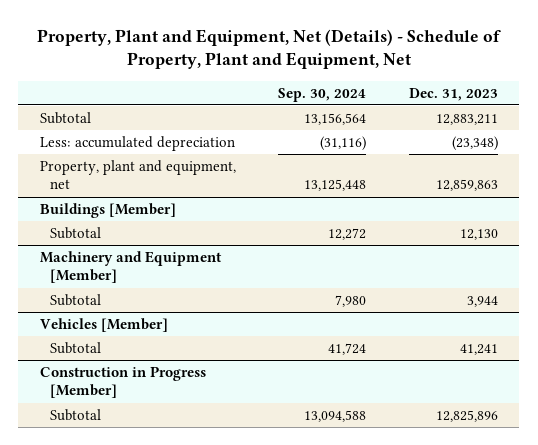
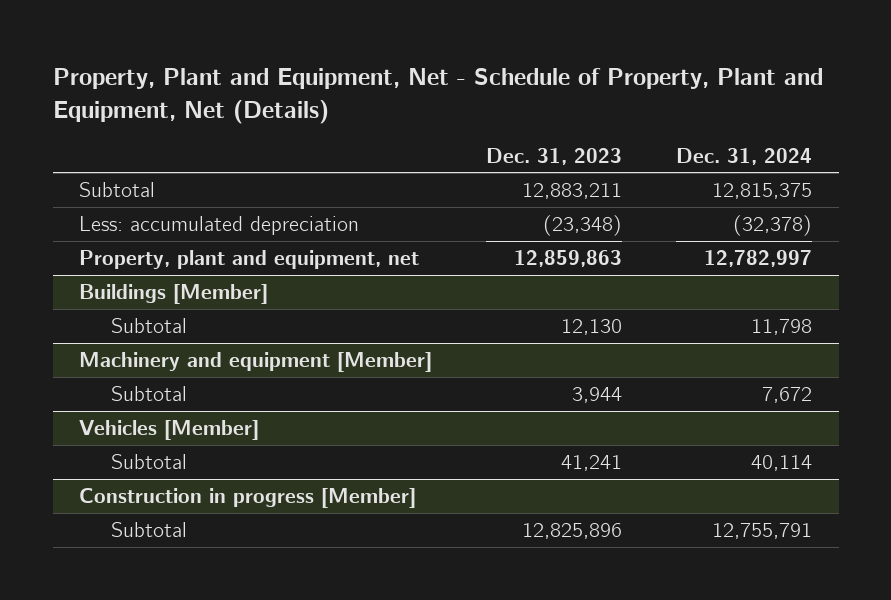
- Property, Plant and Equipment, Net (Details) - Schedule of Property, Plant and Equipment, Net
+ Property, Plant and Equipment, Net - Schedule of Property, Plant and Equipment, Net (Details)
- | Sep. 30, 2024 | Dec. 31, 2023
+ | Dec. 31, 2023 | Dec. 31, 2024
- Machinery and Equipment [Member]
+ Machinery and equipment [Member]
- Construction in Progress [Member]
+ Construction in progress [Member]

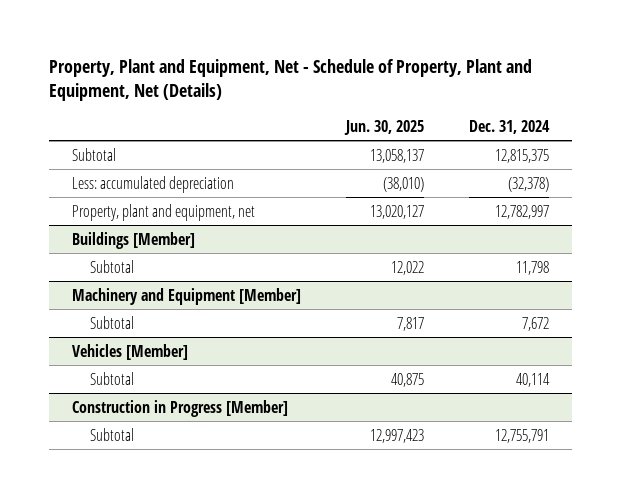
- | Dec. 31, 2023 | Dec. 31, 2024
+ | Jun. 30, 2025 | Dec. 31, 2024
- Machinery and equipment [Member]
+ Machinery and Equipment [Member]
- Construction in progress [Member]
+ Construction in Progress [Member]

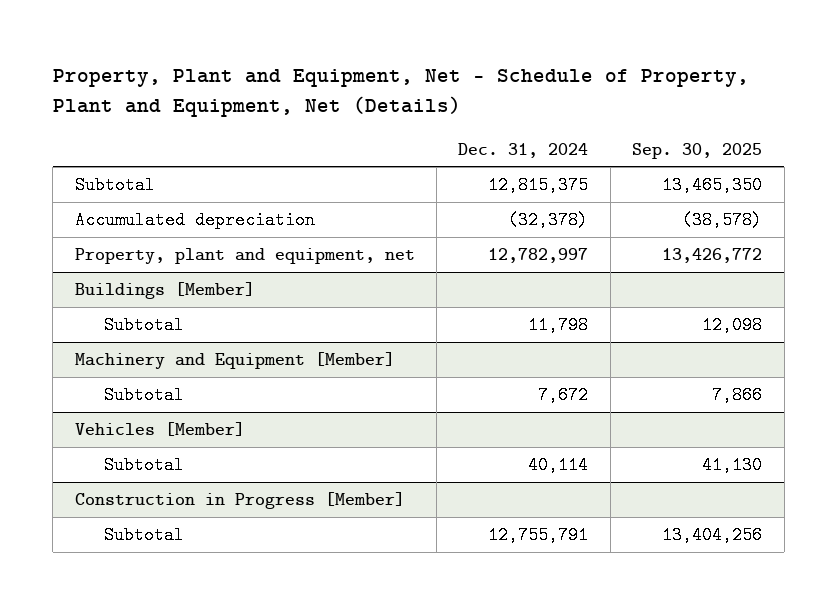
- | Jun. 30, 2025 | Dec. 31, 2024
+ | Dec. 31, 2024 | Sep. 30, 2025
- Less: accumulated depreciation | (38,010) | (32,378)
+ Accumulated depreciation | (32,378) | (38,578)

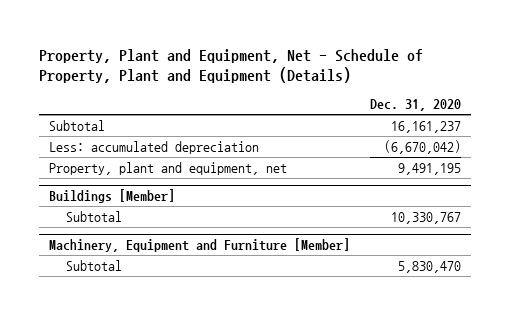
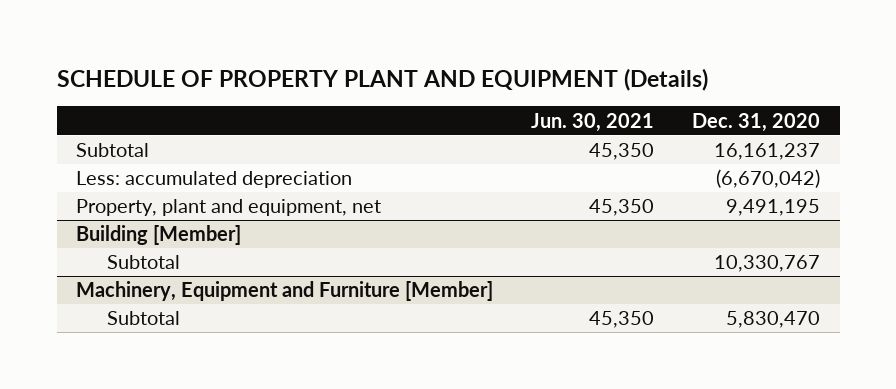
- Property, Plant and Equipment, Net - Schedule of Property, Plant and Equipment (Details)
+ SCHEDULE OF PROPERTY PLANT AND EQUIPMENT (Details)
- | Dec. 31, 2020
+ | Jun. 30, 2021 | Dec. 31, 2020
- Buildings [Member]
+ Building [Member]

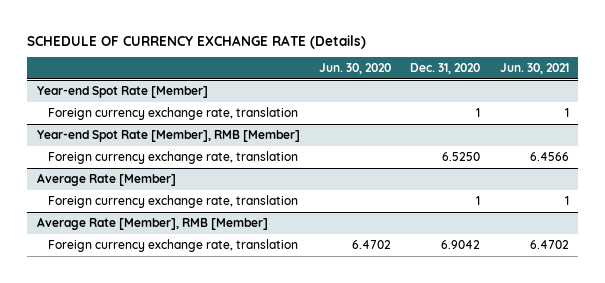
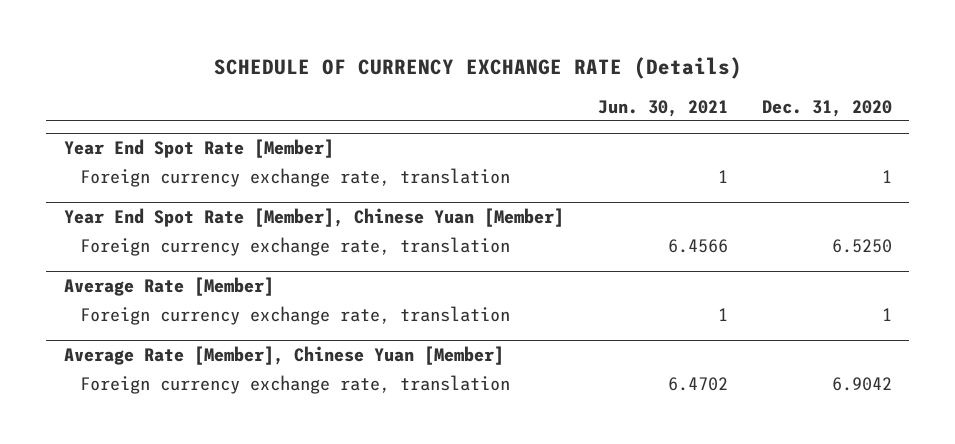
- | Jun. 30, 2020 | Dec. 31, 2020 | Jun. 30, 2021
+ | Jun. 30, 2021 | Dec. 31, 2020
- Year-end Spot Rate [Member]
+ Year End Spot Rate [Member]
- Year-end Spot Rate [Member], RMB [Member]
+ Year End Spot Rate [Member], Chinese Yuan [Member]
- Average Rate [Member], RMB [Member]
+ Average Rate [Member], Chinese Yuan [Member]

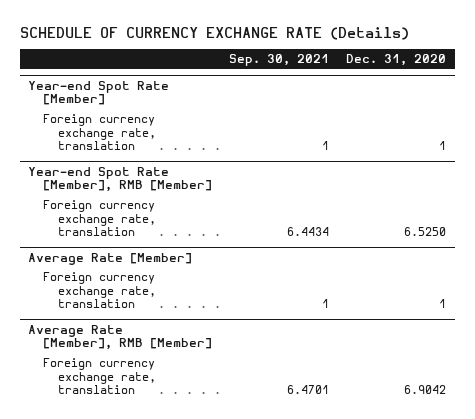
- | Jun. 30, 2021 | Dec. 31, 2020
+ | Sep. 30, 2021 | Dec. 31, 2020
- Year End Spot Rate [Member]
+ Year-end Spot Rate [Member]
- Year End Spot Rate [Member], Chinese Yuan [Member]
+ Year-end Spot Rate [Member], RMB [Member]
- Average Rate [Member], Chinese Yuan [Member]
+ Average Rate [Member], RMB [Member]

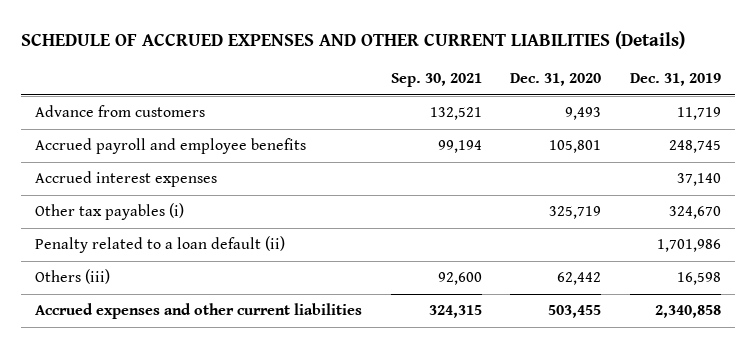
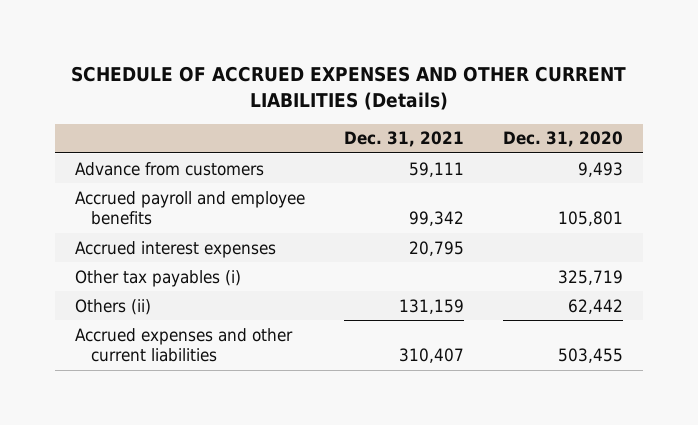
- | Sep. 30, 2021 | Dec. 31, 2020 | Dec. 31, 2019
+ | Dec. 31, 2021 | Dec. 31, 2020
- Penalty related to a loan default (ii) | | | 1,701,986
- Others (iii) | 92,600 | 62,442 | 16,598
+ Others (ii) | 131,159 | 62,442

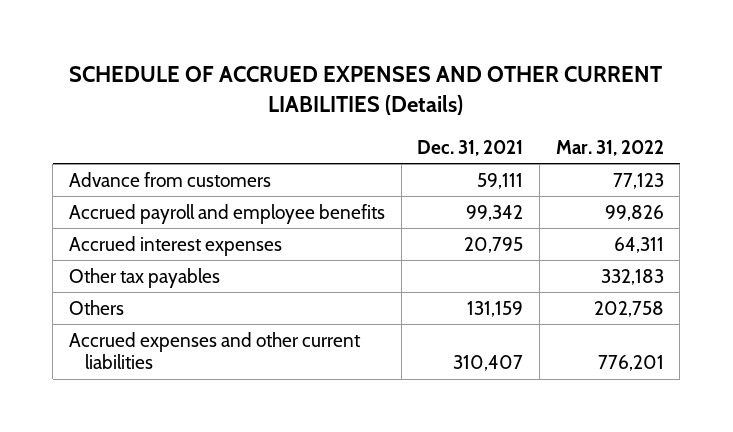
- | Dec. 31, 2021 | Dec. 31, 2020
+ | Dec. 31, 2021 | Mar. 31, 2022
- Other tax payables (i) | | 325,719
- Others (ii) | 131,159 | 62,442
+ Other tax payables | | 332,183
+ Others | 131,159 | 202,758

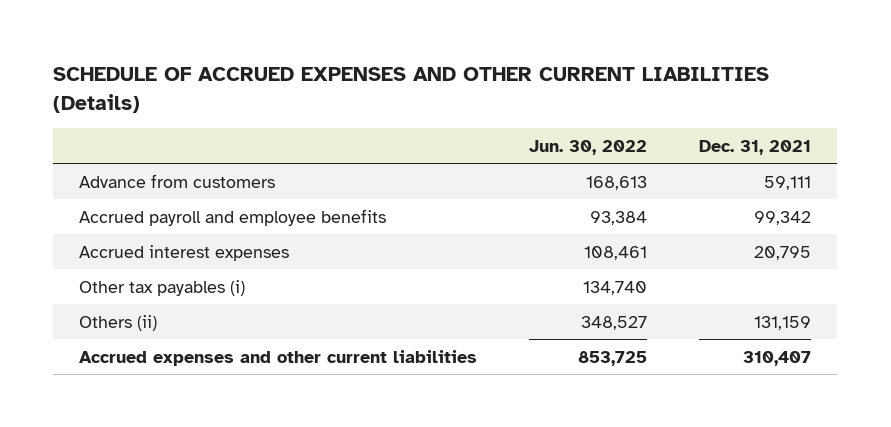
- | Dec. 31, 2021 | Mar. 31, 2022
+ | Jun. 30, 2022 | Dec. 31, 2021
- Other tax payables | | 332,183
- Others | 131,159 | 202,758
+ Other tax payables (i) | 134,740 |
+ Others (ii) | 348,527 | 131,159

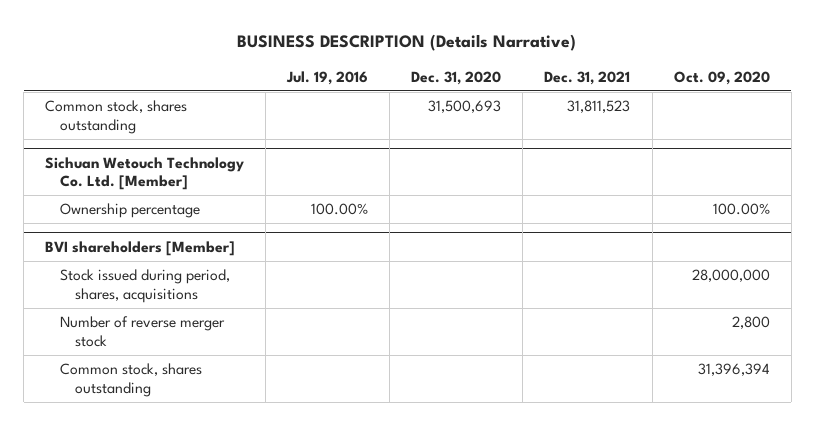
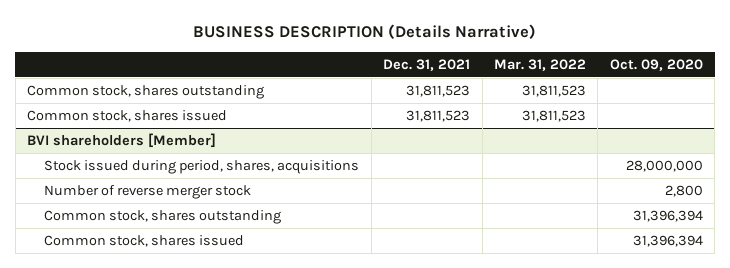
- | Jul. 19, 2016 | Dec. 31, 2020 | Dec. 31, 2021 | Oct. 09, 2020
+ | Dec. 31, 2021 | Mar. 31, 2022 | Oct. 09, 2020
- Sichuan Wetouch Technology Co. Ltd. [Member]
- Ownership percentage | 100.00% | | | 100.00%
+ Common stock, shares issued | 31,811,523 | 31,811,523 |
@ BVI shareholders [Member]
+ Common stock, shares issued | | | 31,396,394

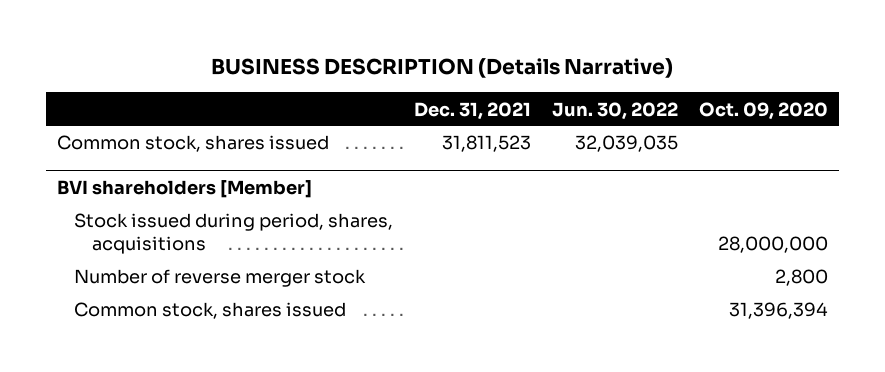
- | Dec. 31, 2021 | Mar. 31, 2022 | Oct. 09, 2020
+ | Dec. 31, 2021 | Jun. 30, 2022 | Oct. 09, 2020
- Common stock, shares outstanding | 31,811,523 | 31,811,523 |
@ BVI shareholders [Member]
- Common stock, shares outstanding | | | 31,396,394

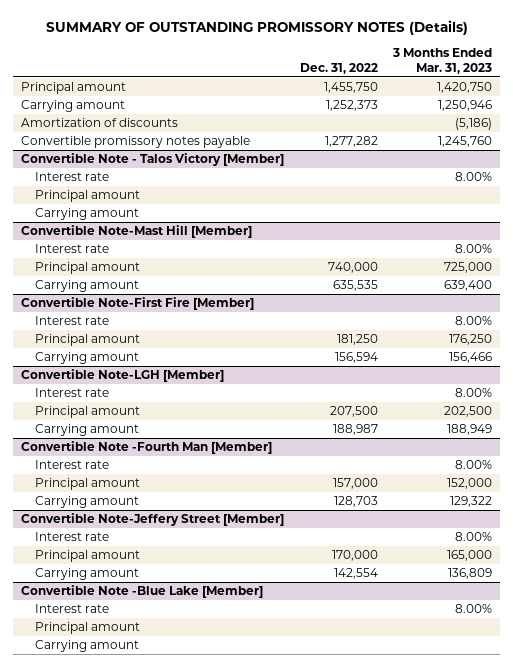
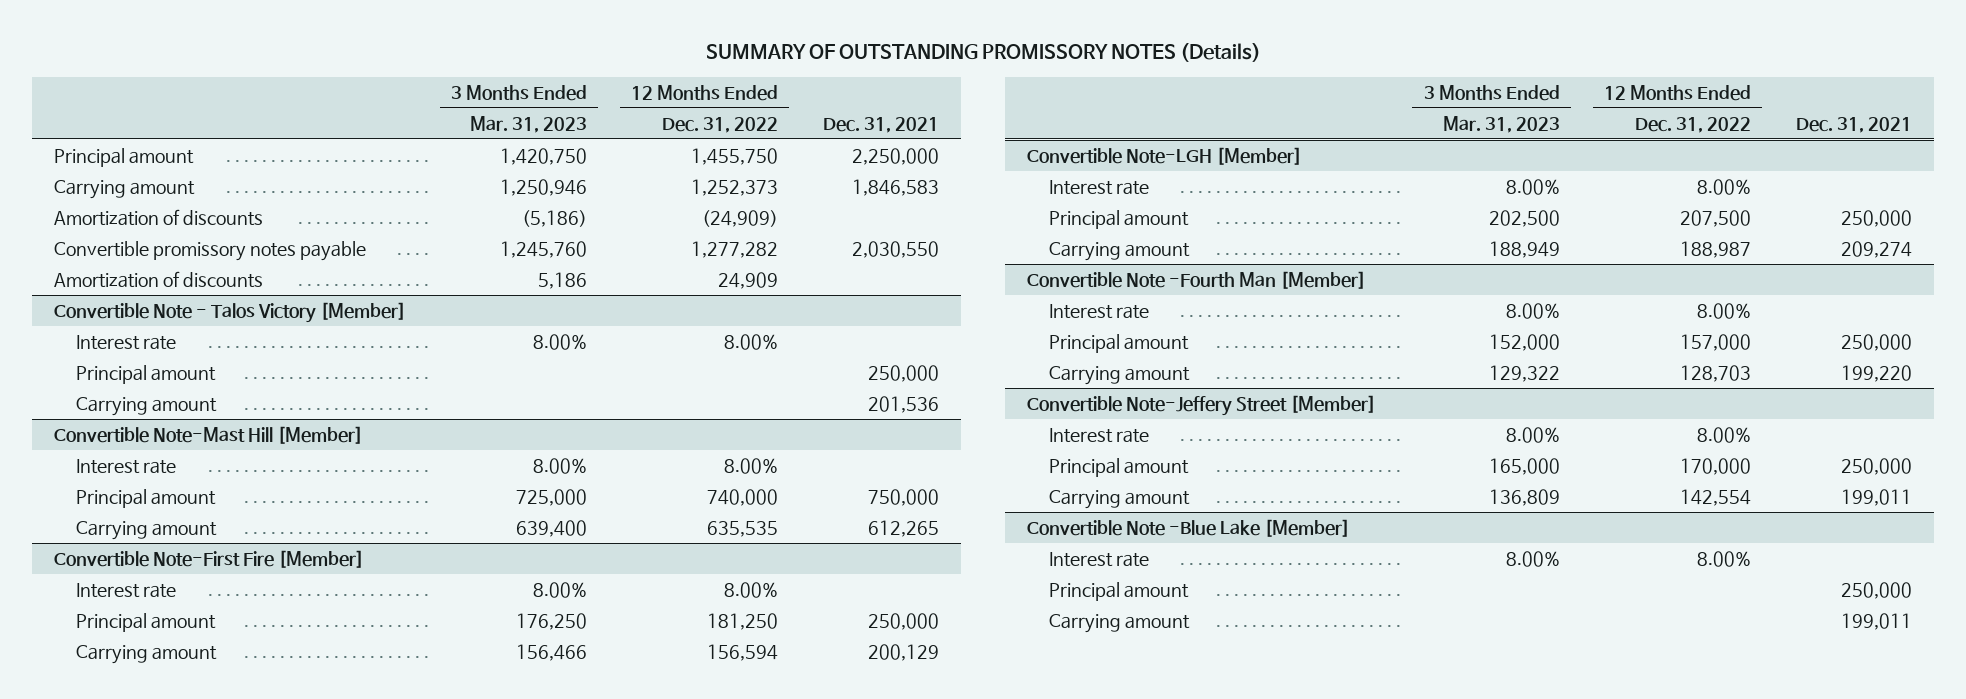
- | Dec. 31, 2022 | 3 Months Ended Mar. 31, 2023
+ | 3 Months Ended Mar. 31, 2023 | 12 Months Ended Dec. 31, 2022 | Dec. 31, 2021
+ Amortization of discounts | 5,186 | 24,909 |

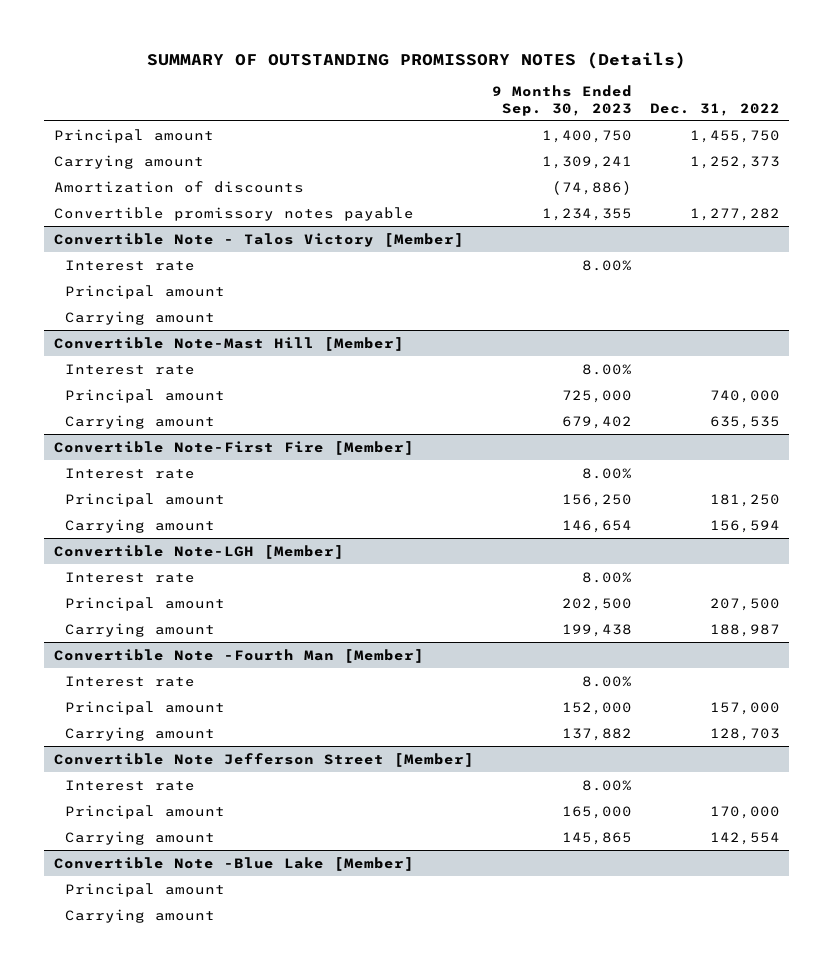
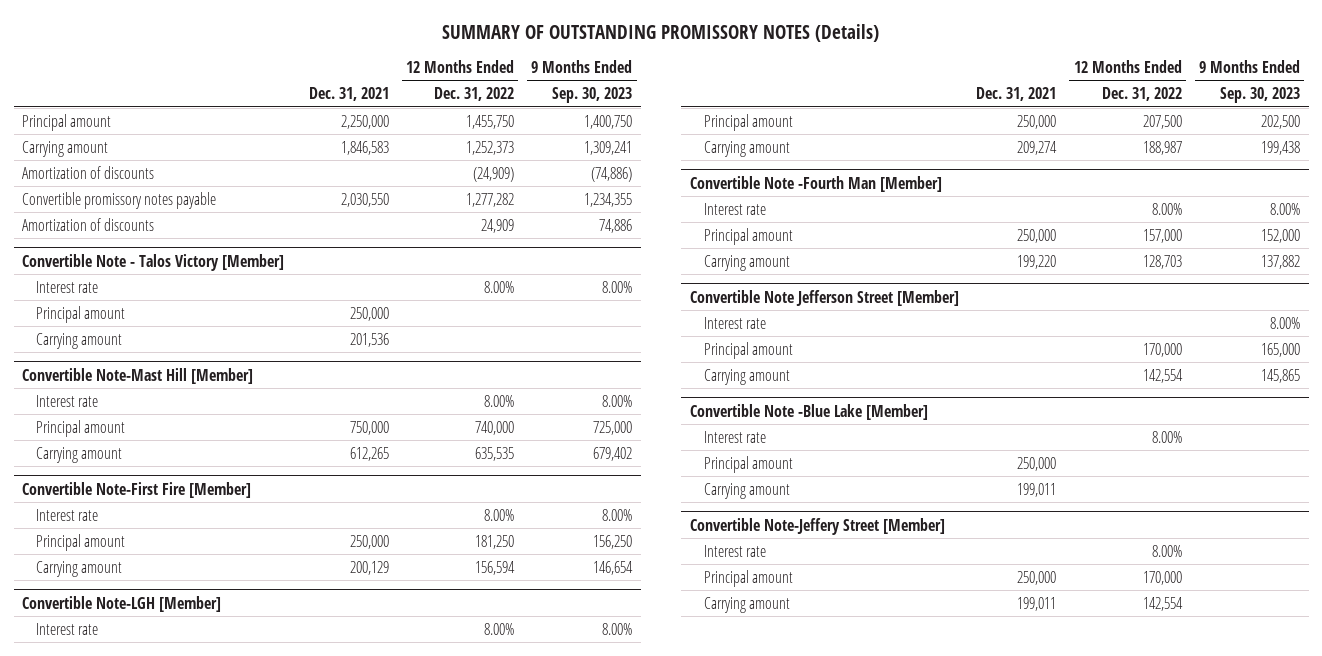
- | 9 Months Ended Sep. 30, 2023 | Dec. 31, 2022
+ | Dec. 31, 2021 | 12 Months Ended Dec. 31, 2022 | 9 Months Ended Sep. 30, 2023
+ Amortization of discounts | | 24,909 | 74,886
@ Convertible Note -Blue Lake [Member]
+ Interest rate | | 8.00% |
+ Convertible Note-Jeffery Street [Member]
+ Interest rate | | 8.00% |
+ Principal amount | 250,000 | 170,000 |
+ Carrying amount | 199,011 | 142,554 |

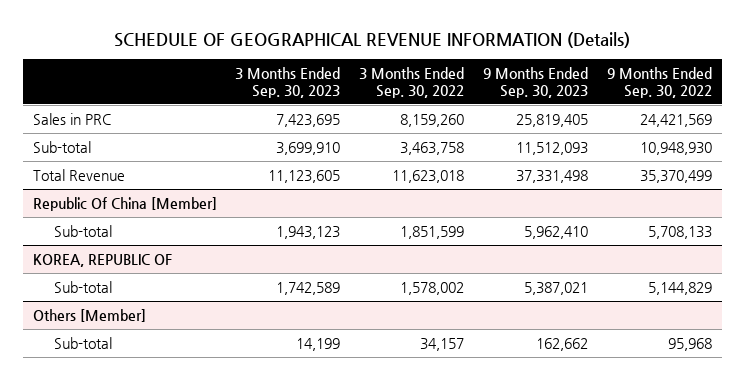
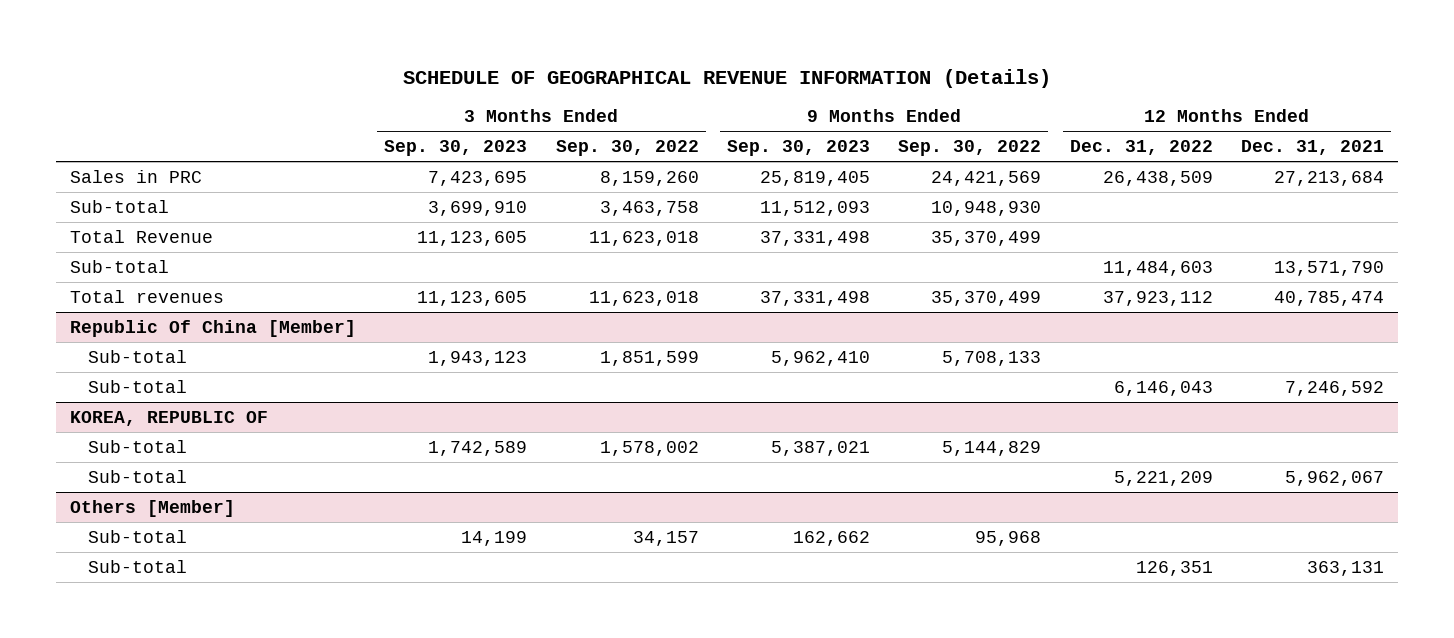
- | 3 Months Ended Sep. 30, 2023 | 3 Months Ended Sep. 30, 2022 | 9 Months Ended Sep. 30, 2023 | 9 Months Ended Sep. 30, 2022
+ | 3 Months Ended Sep. 30, 2023 | 3 Months Ended Sep. 30, 2022 | 9 Months Ended Sep. 30, 2023 | 9 Months Ended Sep. 30, 2022 | 12 Months Ended Dec. 31, 2022 | 12 Months Ended Dec. 31, 2021
+ Sub-total | | | | | 11,484,603 | 13,571,790
+ Total revenues | 11,123,605 | 11,623,018 | 37,331,498 | 35,370,499 | 37,923,112 | 40,785,474
@ Republic Of China [Member]
+ Sub-total | | | | | 6,146,043 | 7,246,592
@ KOREA, REPUBLIC OF
+ Sub-total | | | | | 5,221,209 | 5,962,067
@ Others [Member]
+ Sub-total | | | | | 126,351 | 363,131

